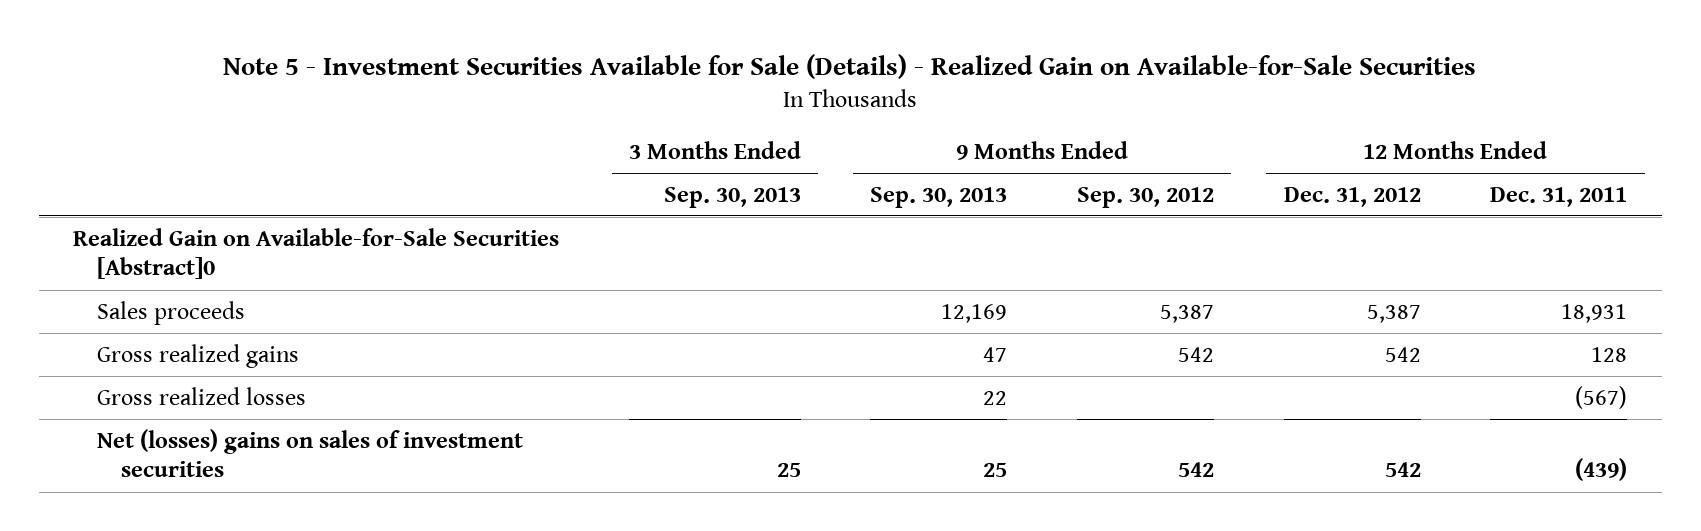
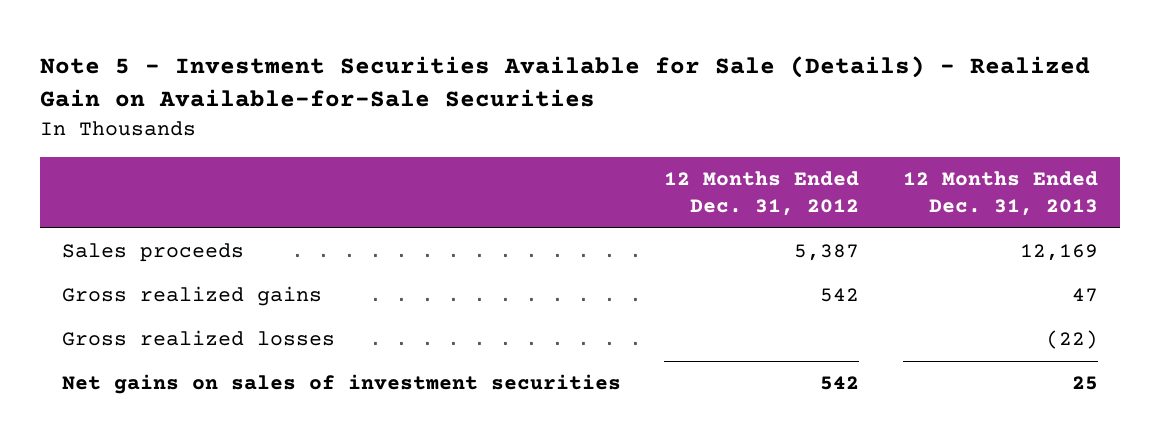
- | 3 Months Ended Sep. 30, 2013 | 9 Months Ended Sep. 30, 2013 | 9 Months Ended Sep. 30, 2012 | 12 Months Ended Dec. 31, 2012 | 12 Months Ended Dec. 31, 2011
+ | 12 Months Ended Dec. 31, 2012 | 12 Months Ended Dec. 31, 2013
- Realized Gain on Available-for-Sale Securities [Abstract]0
- Net (losses) gains on sales of investment securities | 25 | 25 | 542 | 542 | (439)
+ Net gains on sales of investment securities | 542 | 25

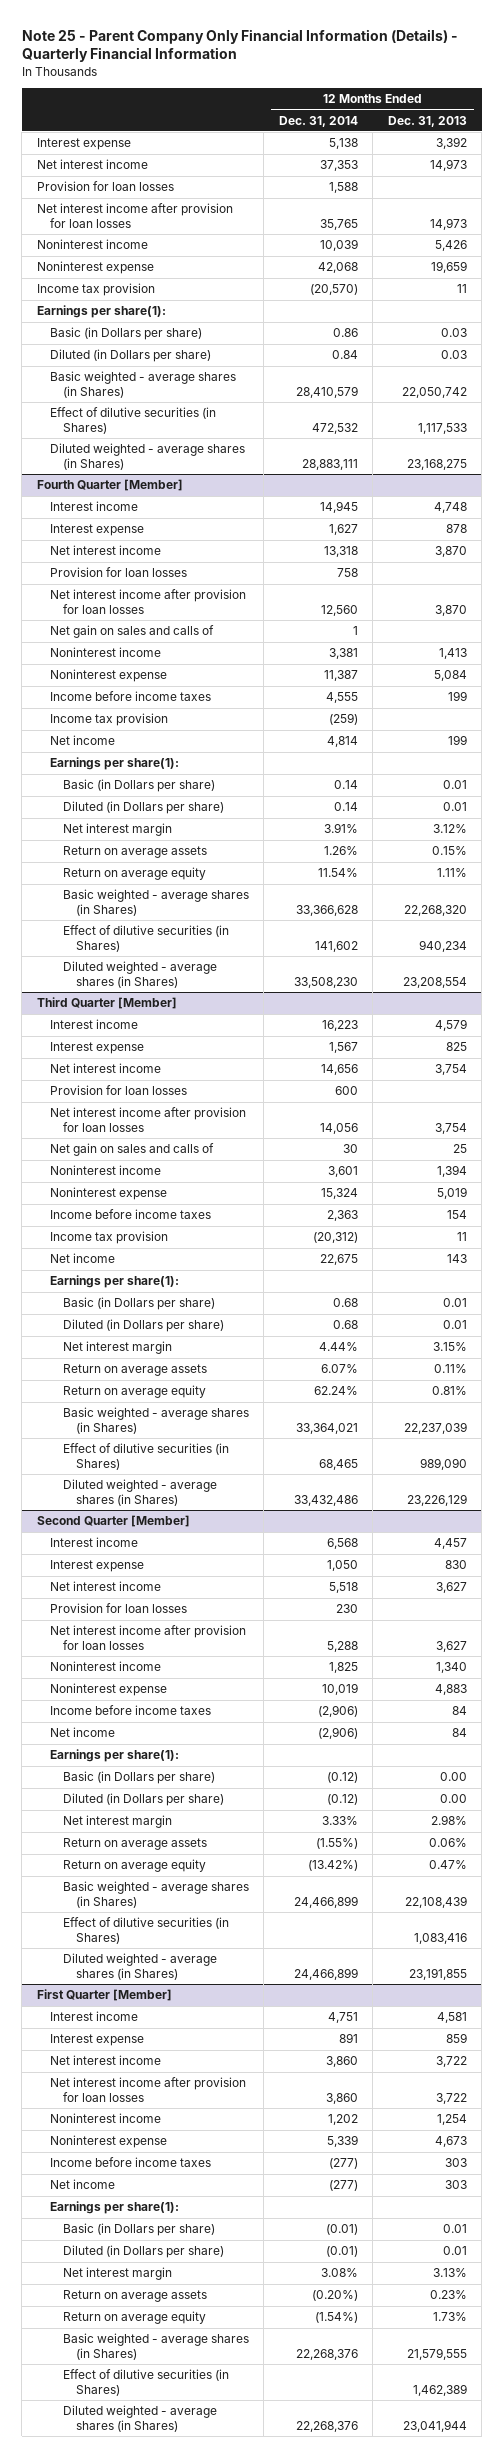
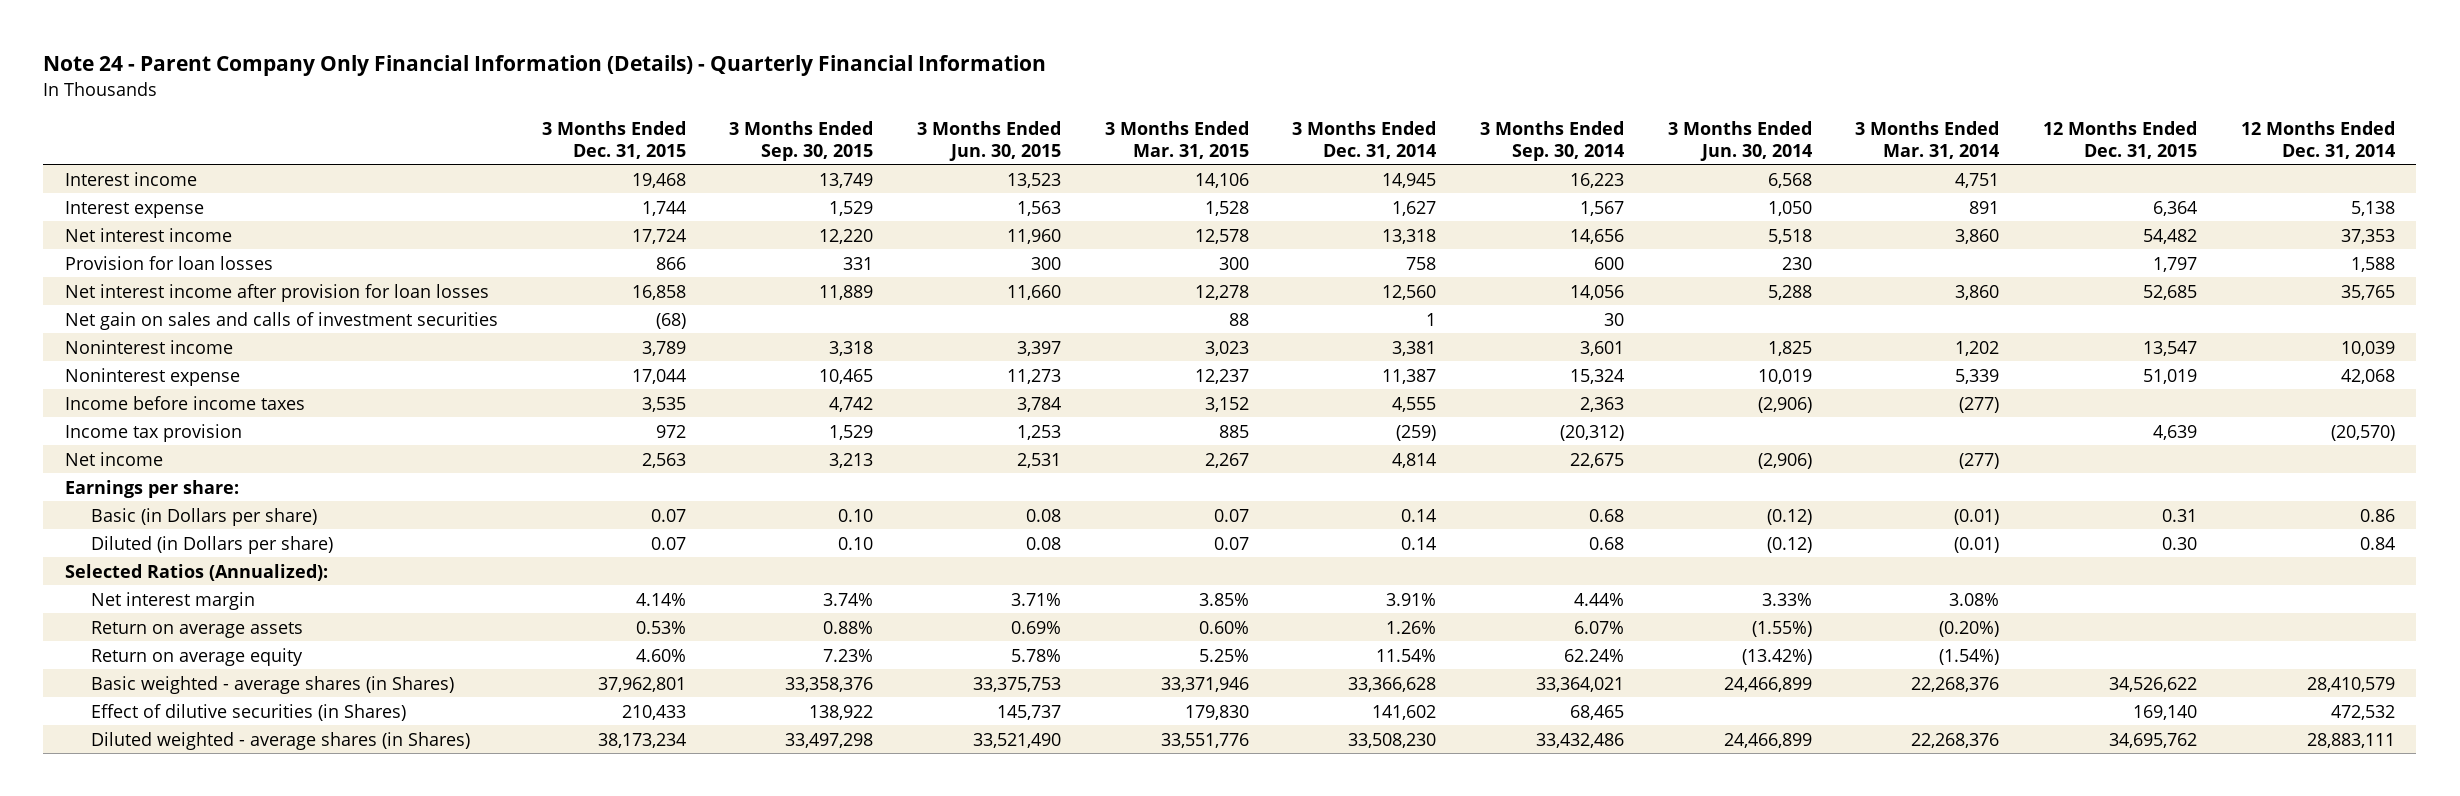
- Note 25 - Parent Company Only Financial Information (Details) - Quarterly Financial Information
+ Note 24 - Parent Company Only Financial Information (Details) - Quarterly Financial Information
- | 12 Months Ended Dec. 31, 2014 | 12 Months Ended Dec. 31, 2013
+ | 3 Months Ended Dec. 31, 2015 | 3 Months Ended Sep. 30, 2015 | 3 Months Ended Jun. 30, 2015 | 3 Months Ended Mar. 31, 2015 | 3 Months Ended Dec. 31, 2014 | 3 Months Ended Sep. 30, 2014 | 3 Months Ended Jun. 30, 2014 | 3 Months Ended Mar. 31, 2014 | 12 Months Ended Dec. 31, 2015 | 12 Months Ended Dec. 31, 2014
+ Interest income | 19,468 | 13,749 | 13,523 | 14,106 | 14,945 | 16,223 | 6,568 | 4,751 | |
+ Net gain on sales and calls of investment securities | (68) | | | 88 | 1 | 30 | | | |
+ Income before income taxes | 3,535 | 4,742 | 3,784 | 3,152 | 4,555 | 2,363 | (2,906) | (277) | |
- Earnings per share(1):
+ Net income | 2,563 | 3,213 | 2,531 | 2,267 | 4,814 | 22,675 | (2,906) | (277) | |
+ Earnings per share:
+ Selected Ratios (Annualized):
+ Net interest margin | 4.14% | 3.74% | 3.71% | 3.85% | 3.91% | 4.44% | 3.33% | 3.08% | |
+ Return on average assets | 0.53% | 0.88% | 0.69% | 0.60% | 1.26% | 6.07% | (1.55%) | (0.20%) | |
+ Return on average equity | 4.60% | 7.23% | 5.78% | 5.25% | 11.54% | 62.24% | (13.42%) | (1.54%) | |
- Fourth Quarter [Member]
- Interest income | 14,945 | 4,748
- Interest expense | 1,627 | 878
- Net interest income | 13,318 | 3,870
- Provision for loan losses | 758 |
- Net interest income after provision for loan losses | 12,560 | 3,870
- Net gain on sales and calls of | 1 |
- Noninterest income | 3,381 | 1,413
- Noninterest expense | 11,387 | 5,084
- Income before income taxes | 4,555 | 199
- Income tax provision | (259) |
- Net income | 4,814 | 199
- Earnings per share(1):
- Basic (in Dollars per share) | 0.14 | 0.01
- Diluted (in Dollars per share) | 0.14 | 0.01
- Net interest margin | 3.91% | 3.12%
- Return on average assets | 1.26% | 0.15%
- Return on average equity | 11.54% | 1.11%
- Basic weighted - average shares (in Shares) | 33,366,628 | 22,268,320
- Effect of dilutive securities (in Shares) | 141,602 | 940,234
- Diluted weighted - average shares (in Shares) | 33,508,230 | 23,208,554
- Third Quarter [Member]
- Interest income | 16,223 | 4,579
- Interest expense | 1,567 | 825
- Net interest income | 14,656 | 3,754
- Provision for loan losses | 600 |
- Net interest income after provision for loan losses | 14,056 | 3,754
- Net gain on sales and calls of | 30 | 25
- Noninterest income | 3,601 | 1,394
- Noninterest expense | 15,324 | 5,019
- Income before income taxes | 2,363 | 154
- Income tax provision | (20,312) | 11
- Net income | 22,675 | 143
- Earnings per share(1):
- Basic (in Dollars per share) | 0.68 | 0.01
- Diluted (in Dollars per share) | 0.68 | 0.01
- Net interest margin | 4.44% | 3.15%
- Return on average assets | 6.07% | 0.11%
- Return on average equity | 62.24% | 0.81%
- Basic weighted - average shares (in Shares) | 33,364,021 | 22,237,039
- Effect of dilutive securities (in Shares) | 68,465 | 989,090
- Diluted weighted - average shares (in Shares) | 33,432,486 | 23,226,129
- Second Quarter [Member]
- Interest income | 6,568 | 4,457
- Interest expense | 1,050 | 830
- Net interest income | 5,518 | 3,627
- Provision for loan losses | 230 |
- Net interest income after provision for loan losses | 5,288 | 3,627
- Noninterest income | 1,825 | 1,340
- Noninterest expense | 10,019 | 4,883
- Income before income taxes | (2,906) | 84
- Net income | (2,906) | 84
- Earnings per share(1):
- Basic (in Dollars per share) | (0.12) | 0.00
- Diluted (in Dollars per share) | (0.12) | 0.00
- Net interest margin | 3.33% | 2.98%
- Return on average assets | (1.55%) | 0.06%
- Return on average equity | (13.42%) | 0.47%
- Basic weighted - average shares (in Shares) | 24,466,899 | 22,108,439
- Effect of dilutive securities (in Shares) | | 1,083,416
- Diluted weighted - average shares (in Shares) | 24,466,899 | 23,191,855
- First Quarter [Member]
- Interest income | 4,751 | 4,581
- Interest expense | 891 | 859
- Net interest income | 3,860 | 3,722
- Net interest income after provision for loan losses | 3,860 | 3,722
- Noninterest income | 1,202 | 1,254
- Noninterest expense | 5,339 | 4,673
- Income before income taxes | (277) | 303
- Net income | (277) | 303
- Earnings per share(1):
- Basic (in Dollars per share) | (0.01) | 0.01
- Diluted (in Dollars per share) | (0.01) | 0.01
- Net interest margin | 3.08% | 3.13%
- Return on average assets | (0.20%) | 0.23%
- Return on average equity | (1.54%) | 1.73%
- Basic weighted - average shares (in Shares) | 22,268,376 | 21,579,555
- Effect of dilutive securities (in Shares) | | 1,462,389
- Diluted weighted - average shares (in Shares) | 22,268,376 | 23,041,944

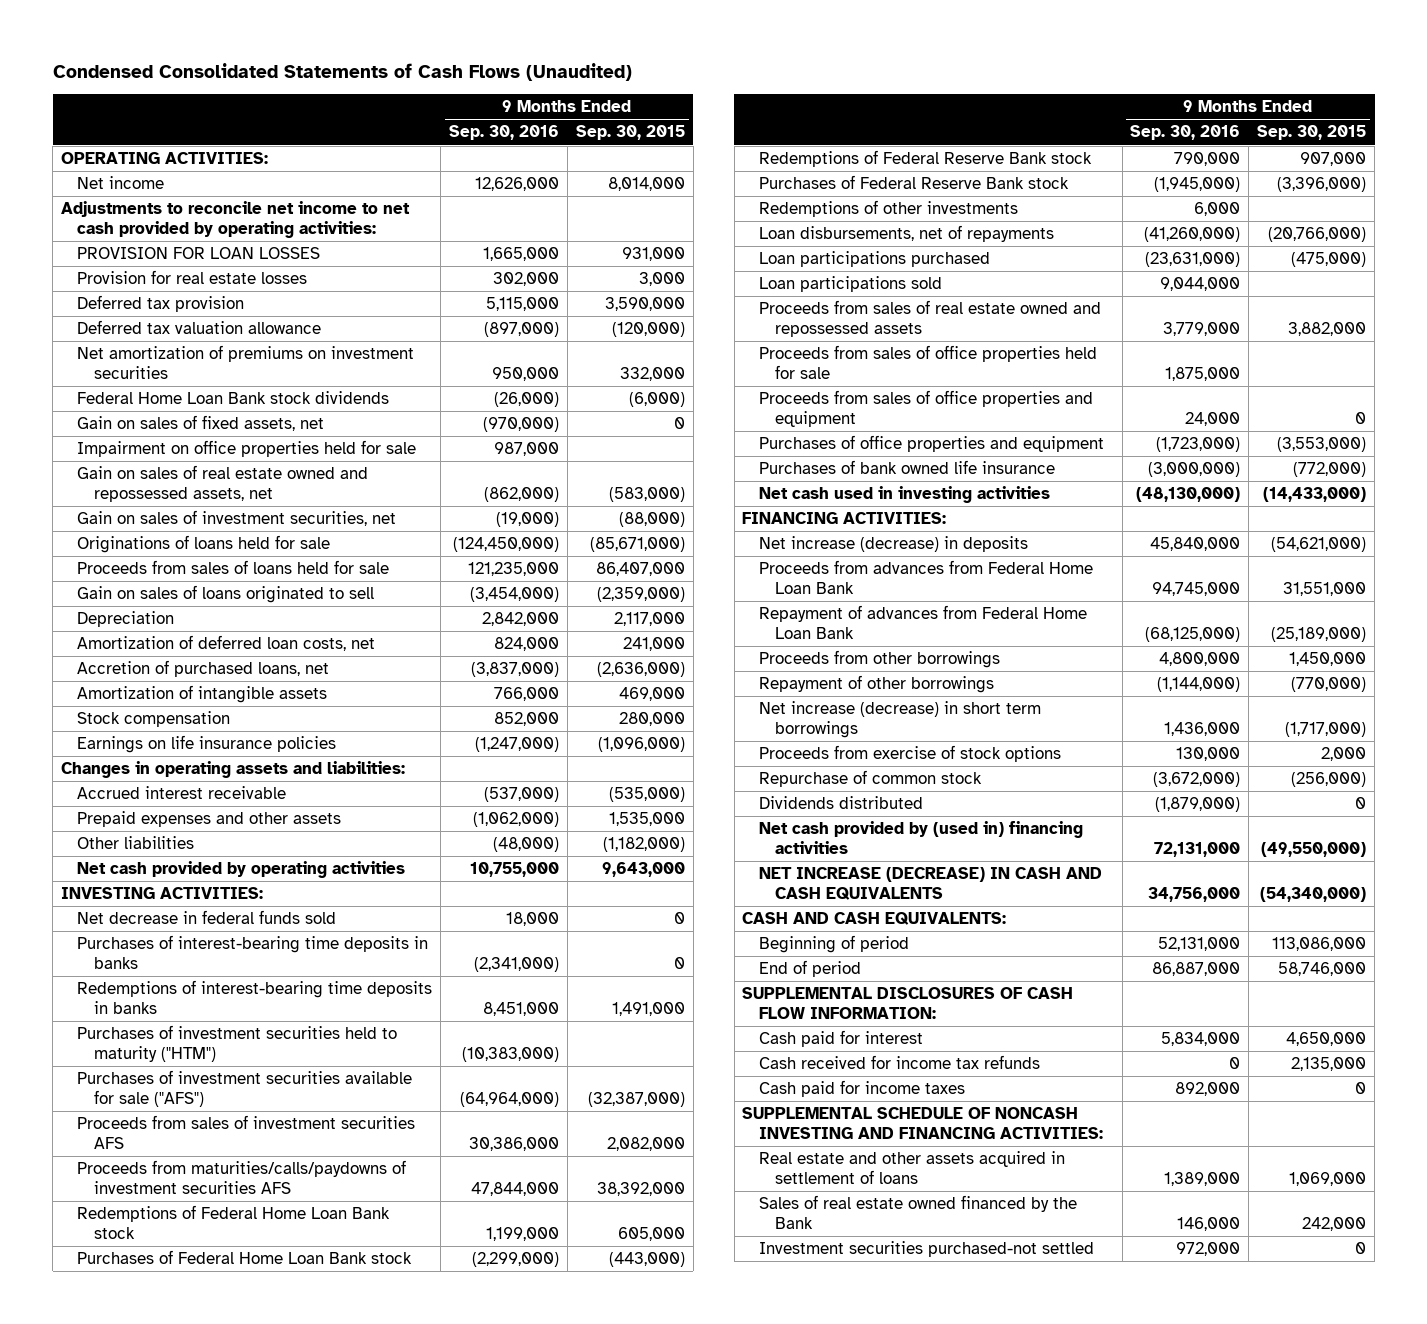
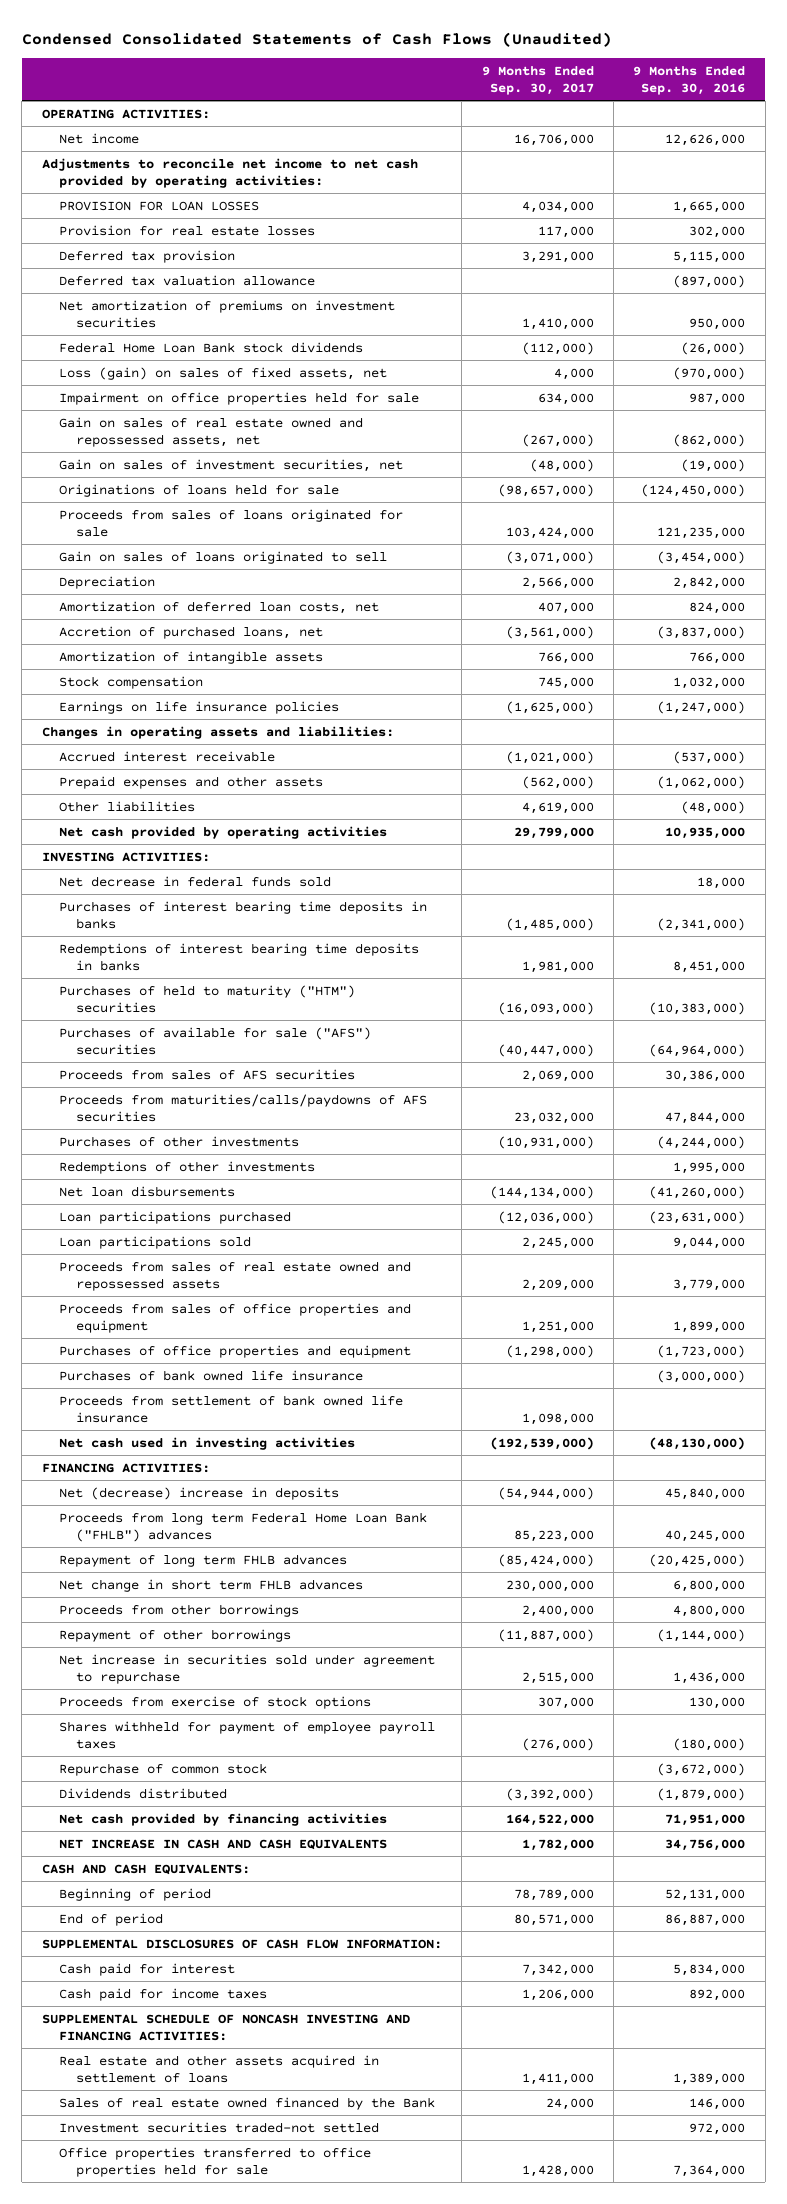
- | 9 Months Ended Sep. 30, 2016 | 9 Months Ended Sep. 30, 2015
+ | 9 Months Ended Sep. 30, 2017 | 9 Months Ended Sep. 30, 2016
- Gain on sales of fixed assets, net | (970,000) | 0
+ Loss (gain) on sales of fixed assets, net | 4,000 | (970,000)
- Proceeds from sales of loans held for sale | 121,235,000 | 86,407,000
+ Proceeds from sales of loans originated for sale | 103,424,000 | 121,235,000
- Stock compensation | 852,000 | 280,000
+ Stock compensation | 745,000 | 1,032,000
- Net cash provided by operating activities | 10,755,000 | 9,643,000
+ Net cash provided by operating activities | 29,799,000 | 10,935,000
- Purchases of interest-bearing time deposits in banks | (2,341,000) | 0
- Redemptions of interest-bearing time deposits in banks | 8,451,000 | 1,491,000
- Purchases of investment securities held to maturity ("HTM") | (10,383,000) |
- Purchases of investment securities available for sale ("AFS") | (64,964,000) | (32,387,000)
- Proceeds from sales of investment securities AFS | 30,386,000 | 2,082,000
- Proceeds from maturities/calls/paydowns of investment securities AFS | 47,844,000 | 38,392,000
- Redemptions of Federal Home Loan Bank stock | 1,199,000 | 605,000
- Purchases of Federal Home Loan Bank stock | (2,299,000) | (443,000)
- Redemptions of Federal Reserve Bank stock | 790,000 | 907,000
- Purchases of Federal Reserve Bank stock | (1,945,000) | (3,396,000)
- Redemptions of other investments | 6,000 |
- Loan disbursements, net of repayments | (41,260,000) | (20,766,000)
+ Purchases of interest bearing time deposits in banks | (1,485,000) | (2,341,000)
+ Redemptions of interest bearing time deposits in banks | 1,981,000 | 8,451,000
+ Purchases of held to maturity ("HTM") securities | (16,093,000) | (10,383,000)
+ Purchases of available for sale ("AFS") securities | (40,447,000) | (64,964,000)
+ Proceeds from sales of AFS securities | 2,069,000 | 30,386,000
+ Proceeds from maturities/calls/paydowns of AFS securities | 23,032,000 | 47,844,000
+ Purchases of other investments | (10,931,000) | (4,244,000)
+ Redemptions of other investments | | 1,995,000
+ Net loan disbursements | (144,134,000) | (41,260,000)
- Proceeds from sales of office properties held for sale | 1,875,000 |
- Proceeds from sales of office properties and equipment | 24,000 | 0
+ Proceeds from sales of office properties and equipment | 1,251,000 | 1,899,000
+ Proceeds from settlement of bank owned life insurance | 1,098,000 |
- Net increase (decrease) in deposits | 45,840,000 | (54,621,000)
- Proceeds from advances from Federal Home Loan Bank | 94,745,000 | 31,551,000
- Repayment of advances from Federal Home Loan Bank | (68,125,000) | (25,189,000)
+ Net (decrease) increase in deposits | (54,944,000) | 45,840,000
+ Proceeds from long term Federal Home Loan Bank ("FHLB") advances | 85,223,000 | 40,245,000
+ Repayment of long term FHLB advances | (85,424,000) | (20,425,000)
+ Net change in short term FHLB advances | 230,000,000 | 6,800,000
- Net increase (decrease) in short term borrowings | 1,436,000 | (1,717,000)
+ Net increase in securities sold under agreement to repurchase | 2,515,000 | 1,436,000
+ Shares withheld for payment of employee payroll taxes | (276,000) | (180,000)
- Net cash provided by (used in) financing activities | 72,131,000 | (49,550,000)
- NET INCREASE (DECREASE) IN CASH AND CASH EQUIVALENTS | 34,756,000 | (54,340,000)
+ Net cash provided by financing activities | 164,522,000 | 71,951,000
+ NET INCREASE IN CASH AND CASH EQUIVALENTS | 1,782,000 | 34,756,000
- Cash received for income tax refunds | 0 | 2,135,000
- Investment securities purchased-not settled | 972,000 | 0
+ Investment securities traded-not settled | | 972,000
+ Office properties transferred to office properties held for sale | 1,428,000 | 7,364,000

